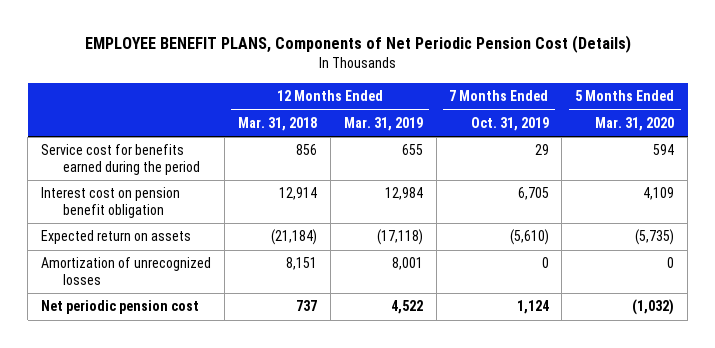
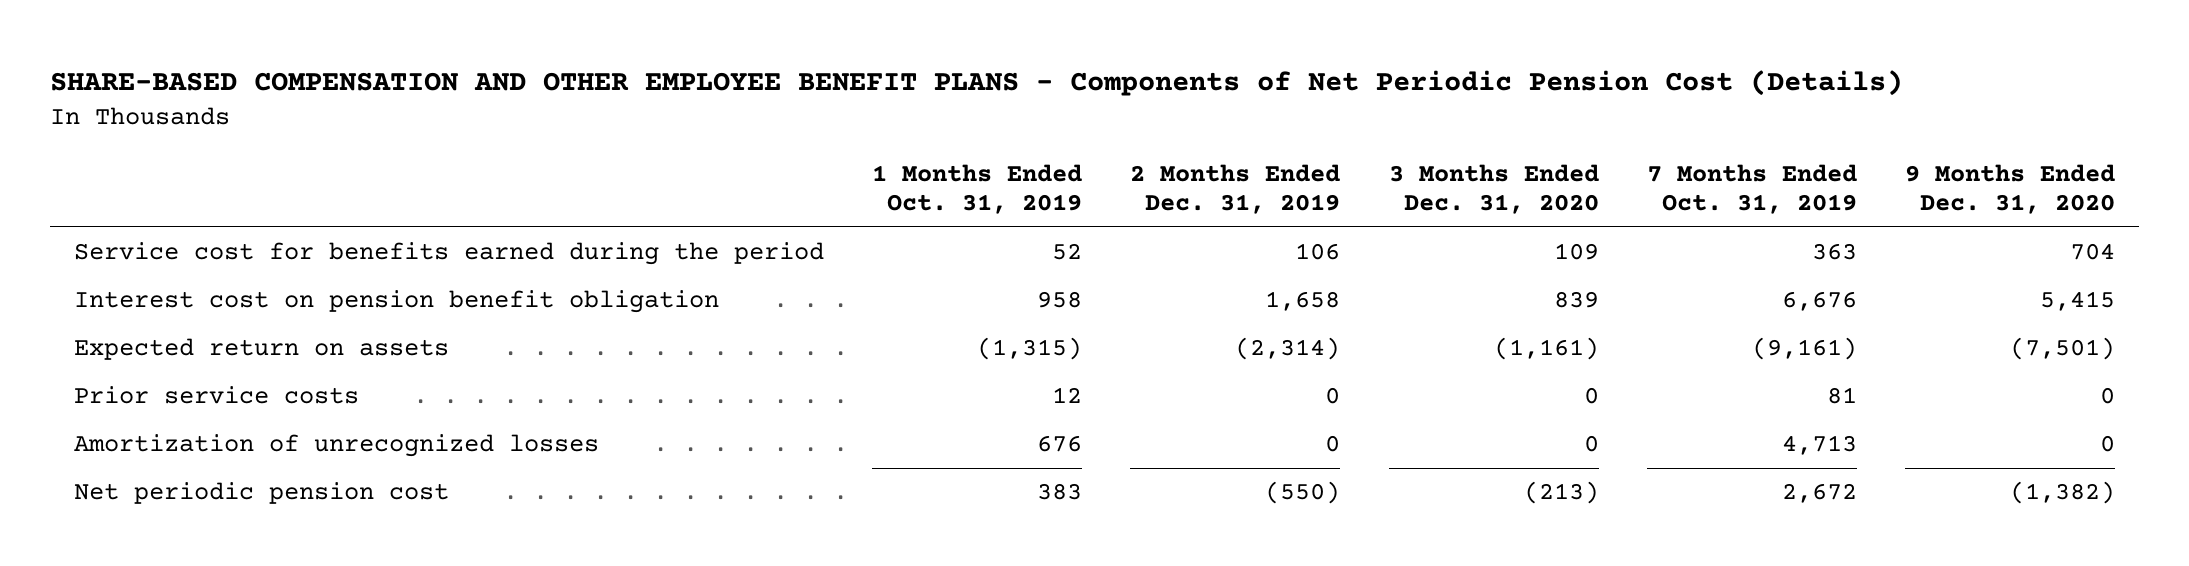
- EMPLOYEE BENEFIT PLANS, Components of Net Periodic Pension Cost (Details)
+ SHARE-BASED COMPENSATION AND OTHER EMPLOYEE BENEFIT PLANS - Components of Net Periodic Pension Cost (Details)
- | 12 Months Ended Mar. 31, 2018 | 12 Months Ended Mar. 31, 2019 | 7 Months Ended Oct. 31, 2019 | 5 Months Ended Mar. 31, 2020
+ | 1 Months Ended Oct. 31, 2019 | 2 Months Ended Dec. 31, 2019 | 3 Months Ended Dec. 31, 2020 | 7 Months Ended Oct. 31, 2019 | 9 Months Ended Dec. 31, 2020
- Service cost for benefits earned during the period | 856 | 655 | 29 | 594
- Interest cost on pension benefit obligation | 12,914 | 12,984 | 6,705 | 4,109
- Expected return on assets | (21,184) | (17,118) | (5,610) | (5,735)
- Amortization of unrecognized losses | 8,151 | 8,001 | 0 | 0
- Net periodic pension cost | 737 | 4,522 | 1,124 | (1,032)
+ Service cost for benefits earned during the period | 52 | 106 | 109 | 363 | 704
+ Interest cost on pension benefit obligation | 958 | 1,658 | 839 | 6,676 | 5,415
+ Expected return on assets | (1,315) | (2,314) | (1,161) | (9,161) | (7,501)
+ Prior service costs | 12 | 0 | 0 | 81 | 0
+ Amortization of unrecognized losses | 676 | 0 | 0 | 4,713 | 0
+ Net periodic pension cost | 383 | (550) | (213) | 2,672 | (1,382)

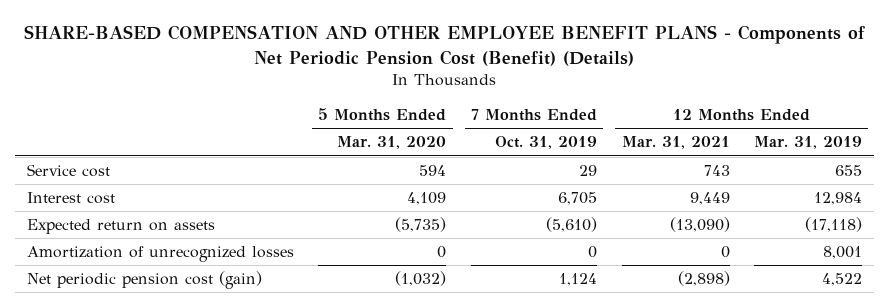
- SHARE-BASED COMPENSATION AND OTHER EMPLOYEE BENEFIT PLANS - Components of Net Periodic Pension Cost (Details)
+ SHARE-BASED COMPENSATION AND OTHER EMPLOYEE BENEFIT PLANS - Components of Net Periodic Pension Cost (Benefit) (Details)
- | 1 Months Ended Oct. 31, 2019 | 2 Months Ended Dec. 31, 2019 | 3 Months Ended Dec. 31, 2020 | 7 Months Ended Oct. 31, 2019 | 9 Months Ended Dec. 31, 2020
+ | 5 Months Ended Mar. 31, 2020 | 7 Months Ended Oct. 31, 2019 | 12 Months Ended Mar. 31, 2021 | 12 Months Ended Mar. 31, 2019
- Service cost for benefits earned during the period | 52 | 106 | 109 | 363 | 704
- Interest cost on pension benefit obligation | 958 | 1,658 | 839 | 6,676 | 5,415
- Expected return on assets | (1,315) | (2,314) | (1,161) | (9,161) | (7,501)
- Prior service costs | 12 | 0 | 0 | 81 | 0
- Amortization of unrecognized losses | 676 | 0 | 0 | 4,713 | 0
- Net periodic pension cost | 383 | (550) | (213) | 2,672 | (1,382)
+ Service cost | 594 | 29 | 743 | 655
+ Interest cost | 4,109 | 6,705 | 9,449 | 12,984
+ Expected return on assets | (5,735) | (5,610) | (13,090) | (17,118)
+ Amortization of unrecognized losses | 0 | 0 | 0 | 8,001
+ Net periodic pension cost (gain) | (1,032) | 1,124 | (2,898) | 4,522

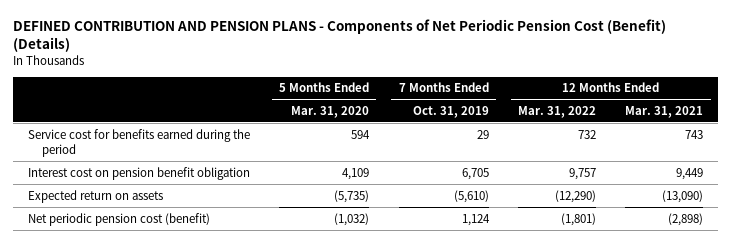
- SHARE-BASED COMPENSATION AND OTHER EMPLOYEE BENEFIT PLANS - Components of Net Periodic Pension Cost (Benefit) (Details)
+ DEFINED CONTRIBUTION AND PENSION PLANS - Components of Net Periodic Pension Cost (Benefit) (Details)
- | 5 Months Ended Mar. 31, 2020 | 7 Months Ended Oct. 31, 2019 | 12 Months Ended Mar. 31, 2021 | 12 Months Ended Mar. 31, 2019
+ | 5 Months Ended Mar. 31, 2020 | 7 Months Ended Oct. 31, 2019 | 12 Months Ended Mar. 31, 2022 | 12 Months Ended Mar. 31, 2021
- Service cost | 594 | 29 | 743 | 655
- Interest cost | 4,109 | 6,705 | 9,449 | 12,984
+ Service cost for benefits earned during the period | 594 | 29 | 732 | 743
+ Interest cost on pension benefit obligation | 4,109 | 6,705 | 9,757 | 9,449
- Amortization of unrecognized losses | 0 | 0 | 0 | 8,001
- Net periodic pension cost (gain) | (1,032) | 1,124 | (2,898) | 4,522
+ Net periodic pension cost (benefit) | (1,032) | 1,124 | (1,801) | (2,898)

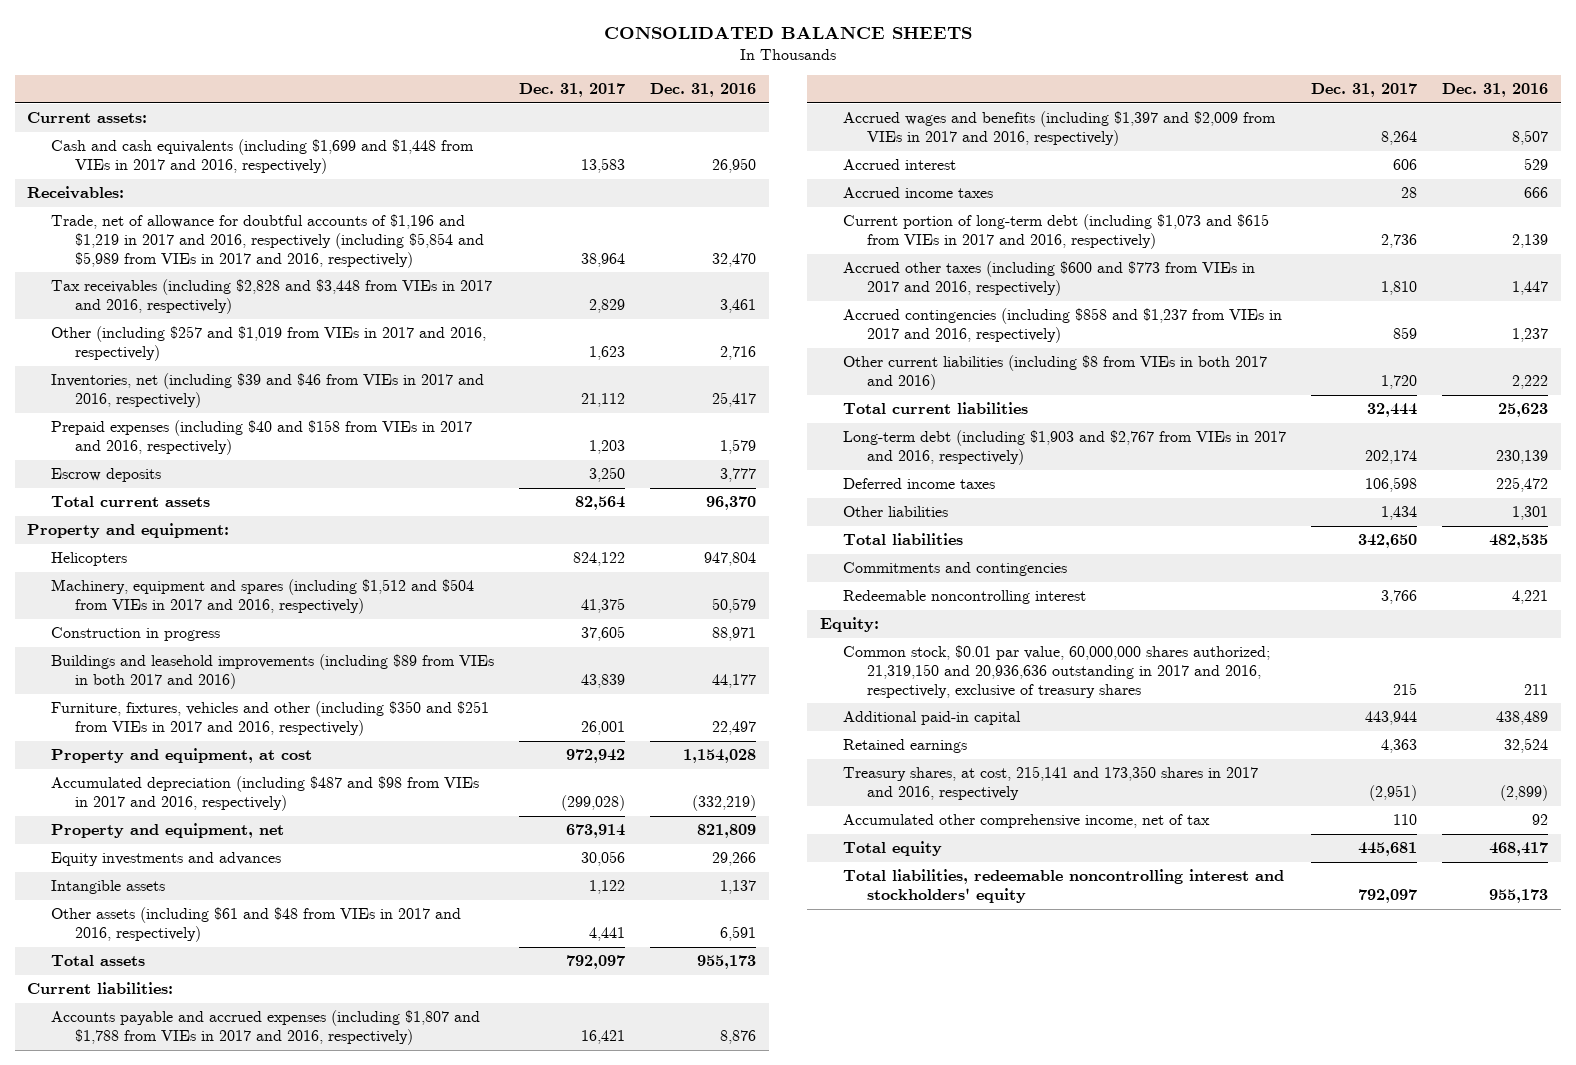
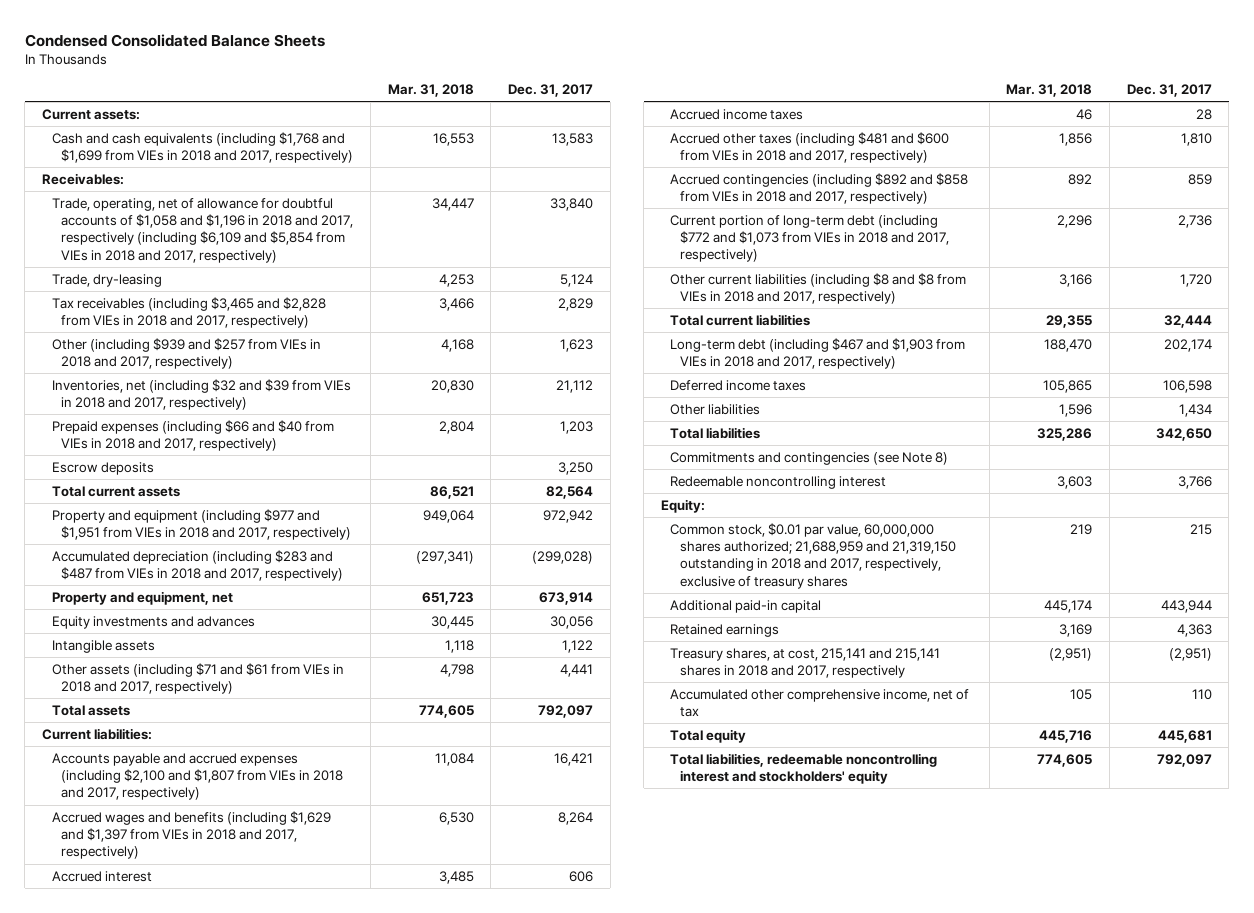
- CONSOLIDATED BALANCE SHEETS
+ Condensed Consolidated Balance Sheets
- | Dec. 31, 2017 | Dec. 31, 2016
+ | Mar. 31, 2018 | Dec. 31, 2017
- Cash and cash equivalents (including $1,699 and $1,448 from VIEs in 2017 and 2016, respectively) | 13,583 | 26,950
+ Cash and cash equivalents (including $1,768 and $1,699 from VIEs in 2018 and 2017, respectively) | 16,553 | 13,583
- Trade, net of allowance for doubtful accounts of $1,196 and $1,219 in 2017 and 2016, respectively (including $5,854 and $5,989 from VIEs in 2017 and 2016, respectively) | 38,964 | 32,470
- Tax receivables (including $2,828 and $3,448 from VIEs in 2017 and 2016, respectively) | 2,829 | 3,461
- Other (including $257 and $1,019 from VIEs in 2017 and 2016, respectively) | 1,623 | 2,716
- Inventories, net (including $39 and $46 from VIEs in 2017 and 2016, respectively) | 21,112 | 25,417
- Prepaid expenses (including $40 and $158 from VIEs in 2017 and 2016, respectively) | 1,203 | 1,579
+ Trade, operating, net of allowance for doubtful accounts of $1,058 and $1,196 in 2018 and 2017, respectively (including $6,109 and $5,854 from VIEs in 2018 and 2017, respectively) | 34,447 | 33,840
+ Trade, dry-leasing | 4,253 | 5,124
+ Tax receivables (including $3,465 and $2,828 from VIEs in 2018 and 2017, respectively) | 3,466 | 2,829
+ Other (including $939 and $257 from VIEs in 2018 and 2017, respectively) | 4,168 | 1,623
+ Inventories, net (including $32 and $39 from VIEs in 2018 and 2017, respectively) | 20,830 | 21,112
+ Prepaid expenses (including $66 and $40 from VIEs in 2018 and 2017, respectively) | 2,804 | 1,203
- Property and equipment:
- Helicopters | 824,122 | 947,804
- Machinery, equipment and spares (including $1,512 and $504 from VIEs in 2017 and 2016, respectively) | 41,375 | 50,579
- Construction in progress | 37,605 | 88,971
- Buildings and leasehold improvements (including $89 from VIEs in both 2017 and 2016) | 43,839 | 44,177
- Furniture, fixtures, vehicles and other (including $350 and $251 from VIEs in 2017 and 2016, respectively) | 26,001 | 22,497
- Property and equipment, at cost | 972,942 | 1,154,028
- Accumulated depreciation (including $487 and $98 from VIEs in 2017 and 2016, respectively) | (299,028) | (332,219)
+ Property and equipment (including $977 and $1,951 from VIEs in 2018 and 2017, respectively) | 949,064 | 972,942
+ Accumulated depreciation (including $283 and $487 from VIEs in 2018 and 2017, respectively) | (297,341) | (299,028)
- Other assets (including $61 and $48 from VIEs in 2017 and 2016, respectively) | 4,441 | 6,591
+ Other assets (including $71 and $61 from VIEs in 2018 and 2017, respectively) | 4,798 | 4,441
- Accounts payable and accrued expenses (including $1,807 and $1,788 from VIEs in 2017 and 2016, respectively) | 16,421 | 8,876
- Accrued wages and benefits (including $1,397 and $2,009 from VIEs in 2017 and 2016, respectively) | 8,264 | 8,507
+ Accounts payable and accrued expenses (including $2,100 and $1,807 from VIEs in 2018 and 2017, respectively) | 11,084 | 16,421
+ Accrued wages and benefits (including $1,629 and $1,397 from VIEs in 2018 and 2017, respectively) | 6,530 | 8,264
- Current portion of long-term debt (including $1,073 and $615 from VIEs in 2017 and 2016, respectively) | 2,736 | 2,139
- Accrued other taxes (including $600 and $773 from VIEs in 2017 and 2016, respectively) | 1,810 | 1,447
- Accrued contingencies (including $858 and $1,237 from VIEs in 2017 and 2016, respectively) | 859 | 1,237
- Other current liabilities (including $8 from VIEs in both 2017 and 2016) | 1,720 | 2,222
+ Accrued other taxes (including $481 and $600 from VIEs in 2018 and 2017, respectively) | 1,856 | 1,810
+ Accrued contingencies (including $892 and $858 from VIEs in 2018 and 2017, respectively) | 892 | 859
+ Current portion of long-term debt (including $772 and $1,073 from VIEs in 2018 and 2017, respectively) | 2,296 | 2,736
+ Other current liabilities (including $8 and $8 from VIEs in 2018 and 2017, respectively) | 3,166 | 1,720
- Long-term debt (including $1,903 and $2,767 from VIEs in 2017 and 2016, respectively) | 202,174 | 230,139
+ Long-term debt (including $467 and $1,903 from VIEs in 2018 and 2017, respectively) | 188,470 | 202,174
- Commitments and contingencies
+ Commitments and contingencies (see Note 8)
- Common stock, $0.01 par value, 60,000,000 shares authorized; 21,319,150 and 20,936,636 outstanding in 2017 and 2016, respectively, exclusive of treasury shares | 215 | 211
+ Common stock, $0.01 par value, 60,000,000 shares authorized; 21,688,959 and 21,319,150 outstanding in 2018 and 2017, respectively, exclusive of treasury shares | 219 | 215
- Treasury shares, at cost, 215,141 and 173,350 shares in 2017 and 2016, respectively | (2,951) | (2,899)
+ Treasury shares, at cost, 215,141 and 215,141 shares in 2018 and 2017, respectively | (2,951) | (2,951)

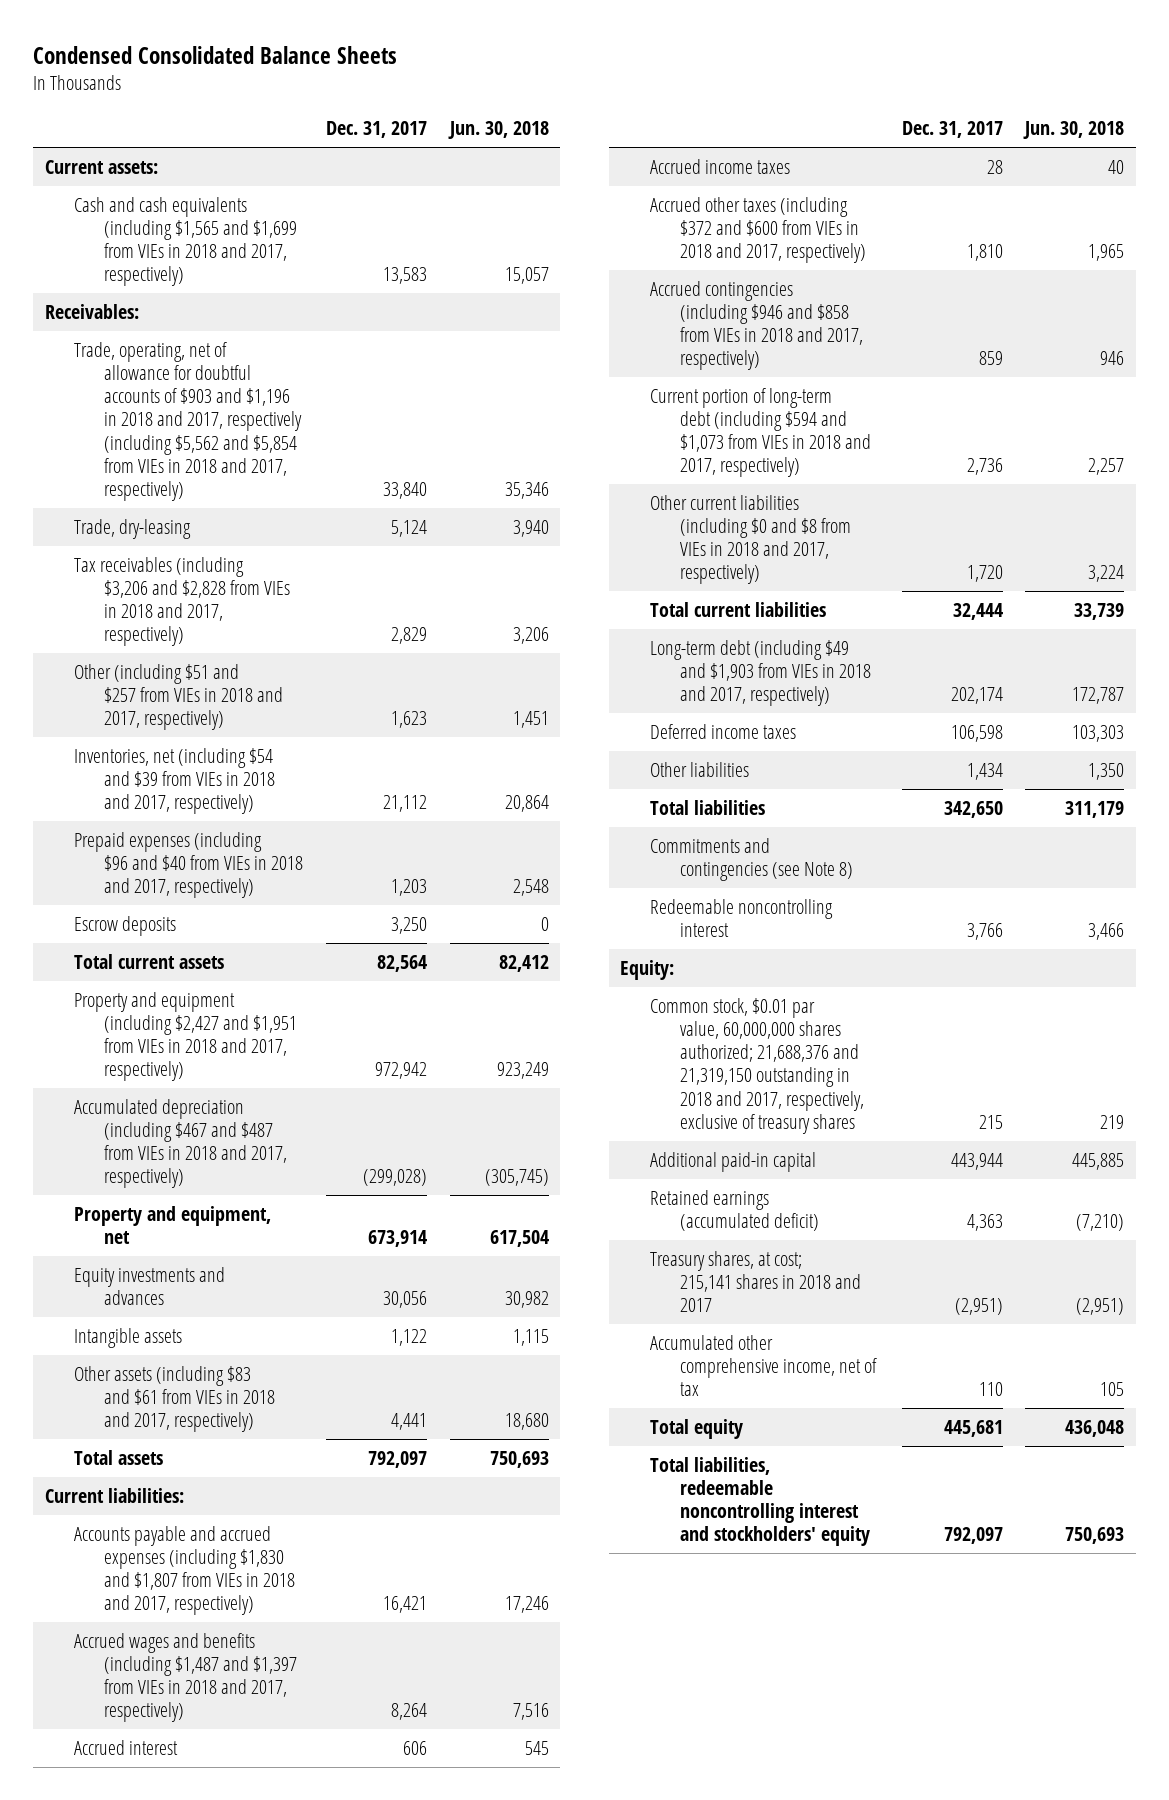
- | Mar. 31, 2018 | Dec. 31, 2017
+ | Dec. 31, 2017 | Jun. 30, 2018
- Cash and cash equivalents (including $1,768 and $1,699 from VIEs in 2018 and 2017, respectively) | 16,553 | 13,583
+ Cash and cash equivalents (including $1,565 and $1,699 from VIEs in 2018 and 2017, respectively) | 13,583 | 15,057
- Trade, operating, net of allowance for doubtful accounts of $1,058 and $1,196 in 2018 and 2017, respectively (including $6,109 and $5,854 from VIEs in 2018 and 2017, respectively) | 34,447 | 33,840
+ Trade, operating, net of allowance for doubtful accounts of $903 and $1,196 in 2018 and 2017, respectively (including $5,562 and $5,854 from VIEs in 2018 and 2017, respectively) | 33,840 | 35,346
- Tax receivables (including $3,465 and $2,828 from VIEs in 2018 and 2017, respectively) | 3,466 | 2,829
- Other (including $939 and $257 from VIEs in 2018 and 2017, respectively) | 4,168 | 1,623
- Inventories, net (including $32 and $39 from VIEs in 2018 and 2017, respectively) | 20,830 | 21,112
- Prepaid expenses (including $66 and $40 from VIEs in 2018 and 2017, respectively) | 2,804 | 1,203
+ Tax receivables (including $3,206 and $2,828 from VIEs in 2018 and 2017, respectively) | 2,829 | 3,206
+ Other (including $51 and $257 from VIEs in 2018 and 2017, respectively) | 1,623 | 1,451
+ Inventories, net (including $54 and $39 from VIEs in 2018 and 2017, respectively) | 21,112 | 20,864
+ Prepaid expenses (including $96 and $40 from VIEs in 2018 and 2017, respectively) | 1,203 | 2,548
- Property and equipment (including $977 and $1,951 from VIEs in 2018 and 2017, respectively) | 949,064 | 972,942
- Accumulated depreciation (including $283 and $487 from VIEs in 2018 and 2017, respectively) | (297,341) | (299,028)
+ Property and equipment (including $2,427 and $1,951 from VIEs in 2018 and 2017, respectively) | 972,942 | 923,249
+ Accumulated depreciation (including $467 and $487 from VIEs in 2018 and 2017, respectively) | (299,028) | (305,745)
- Other assets (including $71 and $61 from VIEs in 2018 and 2017, respectively) | 4,798 | 4,441
+ Other assets (including $83 and $61 from VIEs in 2018 and 2017, respectively) | 4,441 | 18,680
- Accounts payable and accrued expenses (including $2,100 and $1,807 from VIEs in 2018 and 2017, respectively) | 11,084 | 16,421
- Accrued wages and benefits (including $1,629 and $1,397 from VIEs in 2018 and 2017, respectively) | 6,530 | 8,264
+ Accounts payable and accrued expenses (including $1,830 and $1,807 from VIEs in 2018 and 2017, respectively) | 16,421 | 17,246
+ Accrued wages and benefits (including $1,487 and $1,397 from VIEs in 2018 and 2017, respectively) | 8,264 | 7,516
- Accrued other taxes (including $481 and $600 from VIEs in 2018 and 2017, respectively) | 1,856 | 1,810
- Accrued contingencies (including $892 and $858 from VIEs in 2018 and 2017, respectively) | 892 | 859
- Current portion of long-term debt (including $772 and $1,073 from VIEs in 2018 and 2017, respectively) | 2,296 | 2,736
- Other current liabilities (including $8 and $8 from VIEs in 2018 and 2017, respectively) | 3,166 | 1,720
+ Accrued other taxes (including $372 and $600 from VIEs in 2018 and 2017, respectively) | 1,810 | 1,965
+ Accrued contingencies (including $946 and $858 from VIEs in 2018 and 2017, respectively) | 859 | 946
+ Current portion of long-term debt (including $594 and $1,073 from VIEs in 2018 and 2017, respectively) | 2,736 | 2,257
+ Other current liabilities (including $0 and $8 from VIEs in 2018 and 2017, respectively) | 1,720 | 3,224
- Long-term debt (including $467 and $1,903 from VIEs in 2018 and 2017, respectively) | 188,470 | 202,174
+ Long-term debt (including $49 and $1,903 from VIEs in 2018 and 2017, respectively) | 202,174 | 172,787
- Common stock, $0.01 par value, 60,000,000 shares authorized; 21,688,959 and 21,319,150 outstanding in 2018 and 2017, respectively, exclusive of treasury shares | 219 | 215
+ Common stock, $0.01 par value, 60,000,000 shares authorized; 21,688,376 and 21,319,150 outstanding in 2018 and 2017, respectively, exclusive of treasury shares | 215 | 219
- Retained earnings | 3,169 | 4,363
- Treasury shares, at cost, 215,141 and 215,141 shares in 2018 and 2017, respectively | (2,951) | (2,951)
+ Retained earnings (accumulated deficit) | 4,363 | (7,210)
+ Treasury shares, at cost; 215,141 shares in 2018 and 2017 | (2,951) | (2,951)

